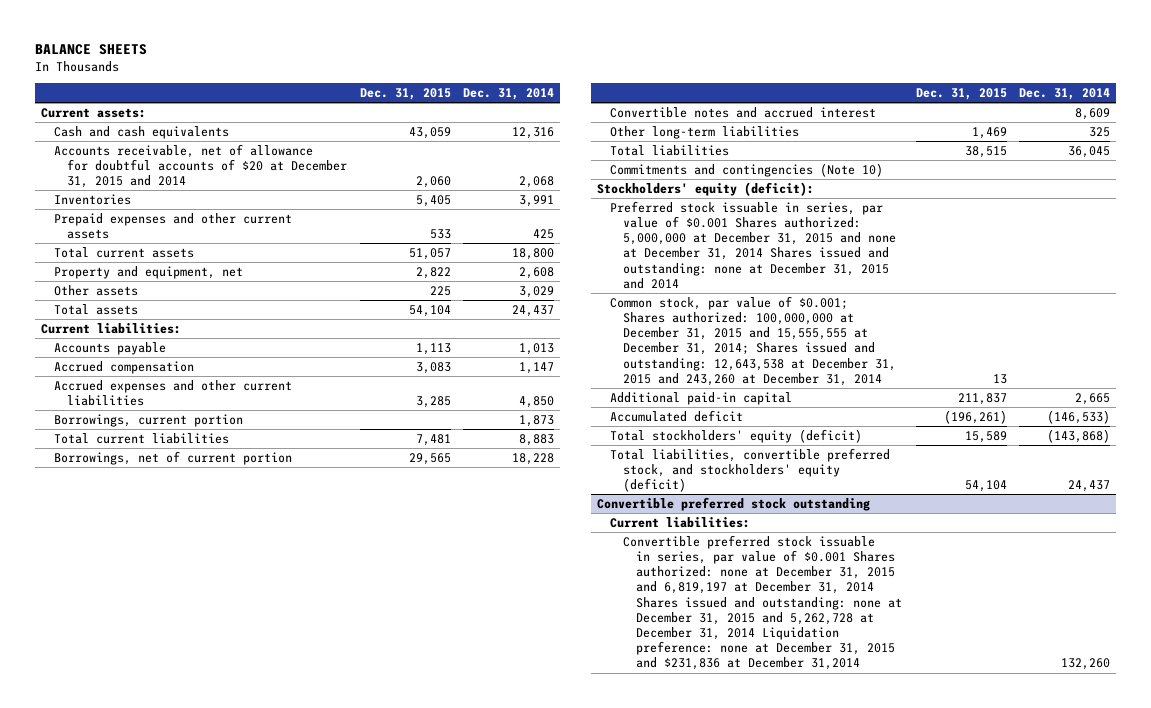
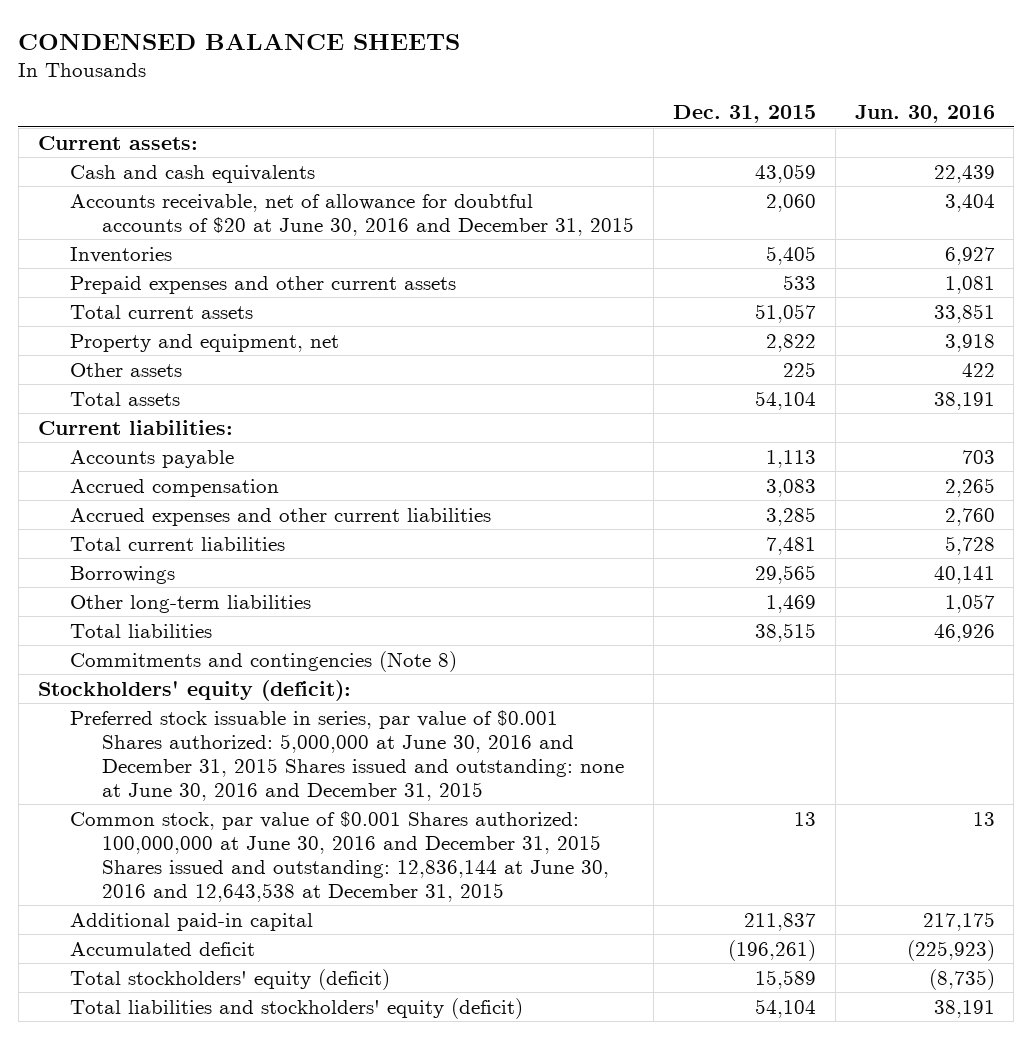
- BALANCE SHEETS
+ CONDENSED BALANCE SHEETS
- | Dec. 31, 2015 | Dec. 31, 2014
+ | Dec. 31, 2015 | Jun. 30, 2016
- Accounts receivable, net of allowance for doubtful accounts of $20 at December 31, 2015 and 2014 | 2,060 | 2,068
+ Accounts receivable, net of allowance for doubtful accounts of $20 at June 30, 2016 and December 31, 2015 | 2,060 | 3,404
- Borrowings, current portion | | 1,873
- Borrowings, net of current portion | 29,565 | 18,228
- Convertible notes and accrued interest | | 8,609
+ Borrowings | 29,565 | 40,141
- Commitments and contingencies (Note 10)
+ Commitments and contingencies (Note 8)
- Preferred stock issuable in series, par value of $0.001 Shares authorized: 5,000,000 at December 31, 2015 and none at December 31, 2014 Shares issued and outstanding: none at December 31, 2015 and 2014
- Common stock, par value of $0.001; Shares authorized: 100,000,000 at December 31, 2015 and 15,555,555 at December 31, 2014; Shares issued and outstanding: 12,643,538 at December 31, 2015 and 243,260 at December 31, 2014 | 13 |
+ Preferred stock issuable in series, par value of $0.001 Shares authorized: 5,000,000 at June 30, 2016 and December 31, 2015 Shares issued and outstanding: none at June 30, 2016 and December 31, 2015
+ Common stock, par value of $0.001 Shares authorized: 100,000,000 at June 30, 2016 and December 31, 2015 Shares issued and outstanding: 12,836,144 at June 30, 2016 and 12,643,538 at December 31, 2015 | 13 | 13
- Total liabilities, convertible preferred stock, and stockholders' equity (deficit) | 54,104 | 24,437
- Convertible preferred stock outstanding
- Current liabilities:
- Convertible preferred stock issuable in series, par value of $0.001 Shares authorized: none at December 31, 2015 and 6,819,197 at December 31, 2014 Shares issued and outstanding: none at December 31, 2015 and 5,262,728 at December 31, 2014 Liquidation preference: none at December 31, 2015 and $231,836 at December 31,2014 | | 132,260
+ Total liabilities and stockholders' equity (deficit) | 54,104 | 38,191

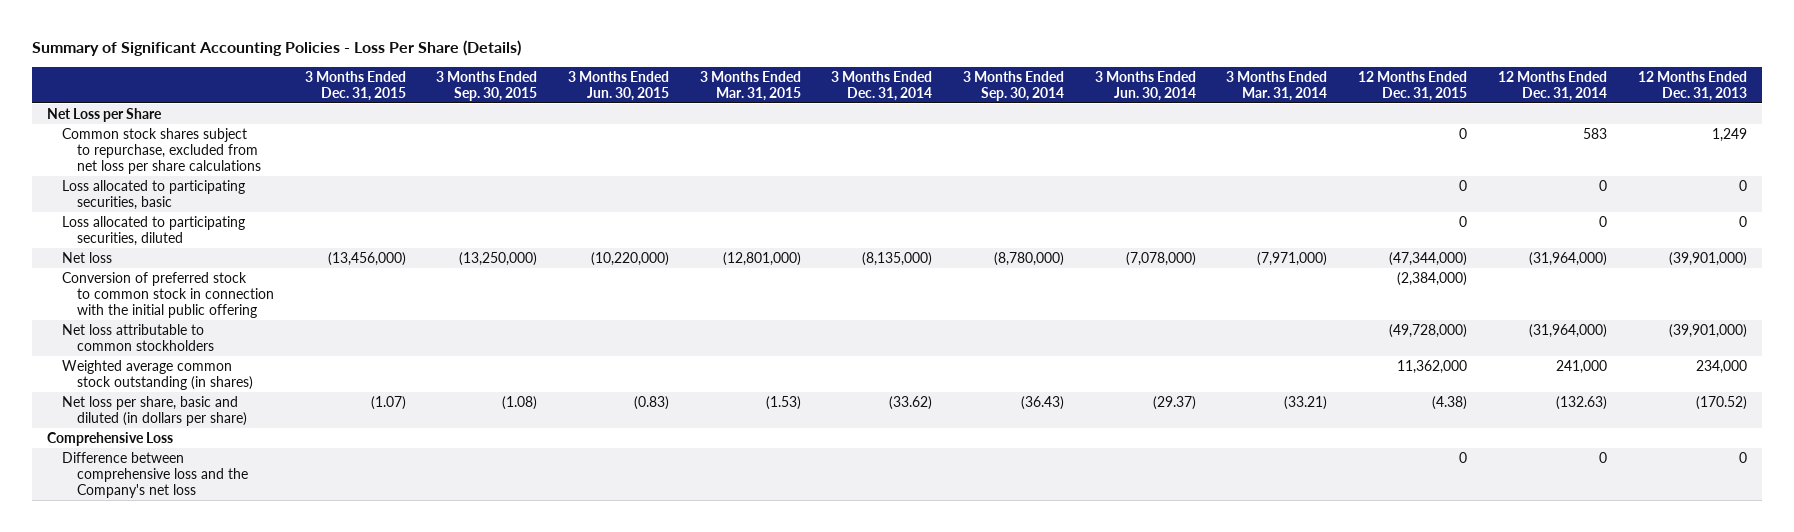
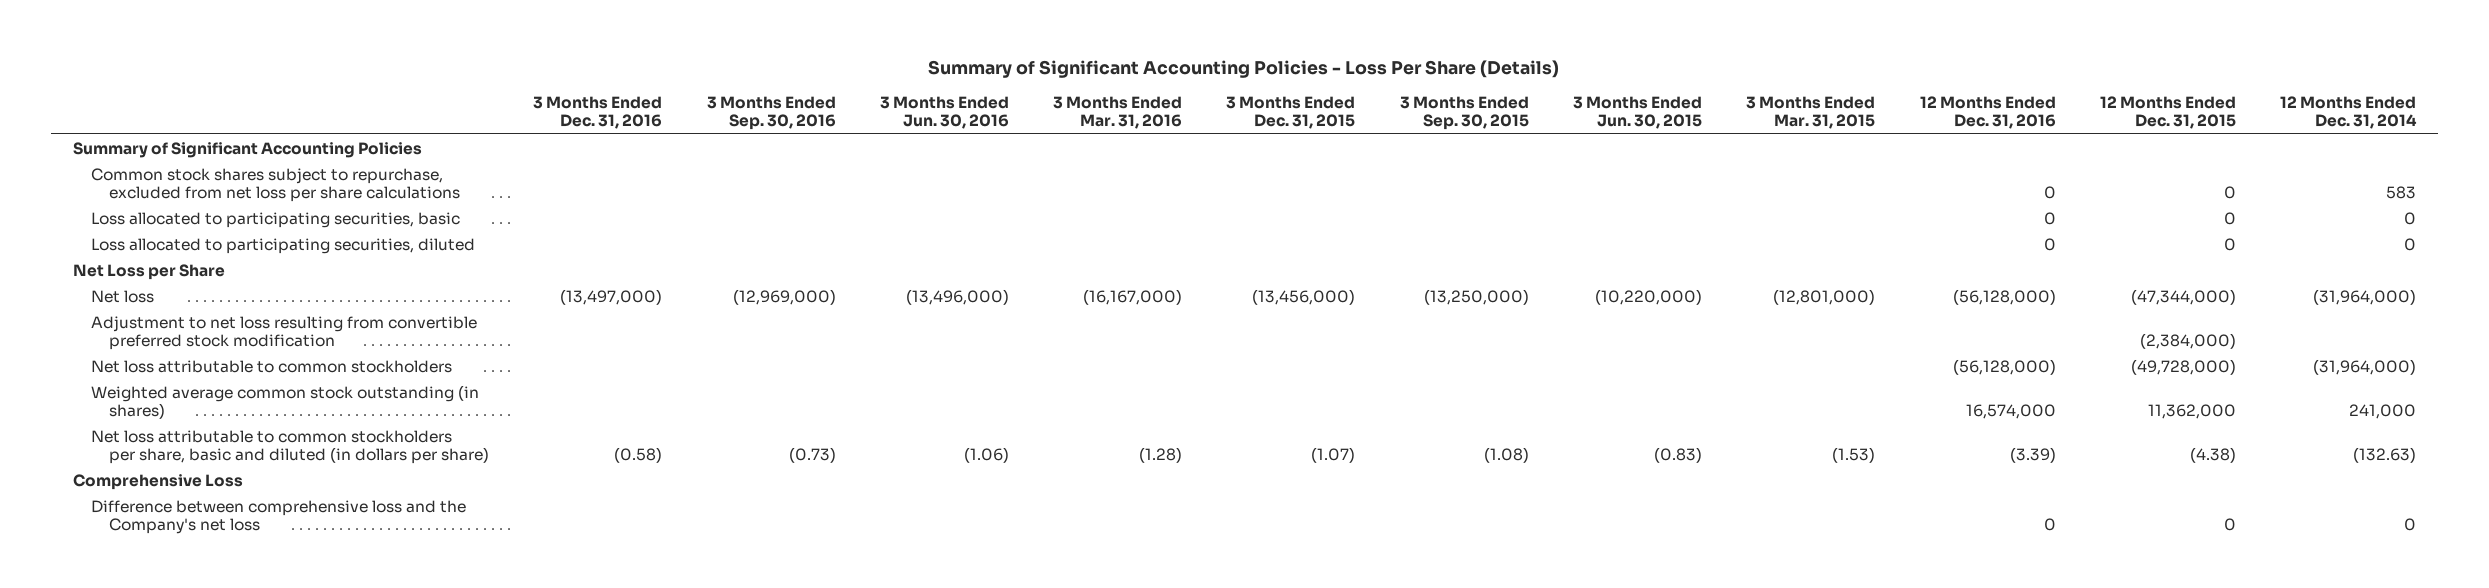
- | 3 Months Ended Dec. 31, 2015 | 3 Months Ended Sep. 30, 2015 | 3 Months Ended Jun. 30, 2015 | 3 Months Ended Mar. 31, 2015 | 3 Months Ended Dec. 31, 2014 | 3 Months Ended Sep. 30, 2014 | 3 Months Ended Jun. 30, 2014 | 3 Months Ended Mar. 31, 2014 | 12 Months Ended Dec. 31, 2015 | 12 Months Ended Dec. 31, 2014 | 12 Months Ended Dec. 31, 2013
+ | 3 Months Ended Dec. 31, 2016 | 3 Months Ended Sep. 30, 2016 | 3 Months Ended Jun. 30, 2016 | 3 Months Ended Mar. 31, 2016 | 3 Months Ended Dec. 31, 2015 | 3 Months Ended Sep. 30, 2015 | 3 Months Ended Jun. 30, 2015 | 3 Months Ended Mar. 31, 2015 | 12 Months Ended Dec. 31, 2016 | 12 Months Ended Dec. 31, 2015 | 12 Months Ended Dec. 31, 2014
+ Summary of Significant Accounting Policies
moved down: Net Loss per Share
- Conversion of preferred stock to common stock in connection with the initial public offering | | | | | | | | | (2,384,000) | |
+ Adjustment to net loss resulting from convertible preferred stock modification | | | | | | | | | | (2,384,000) |
- Net loss per share, basic and diluted (in dollars per share) | (1.07) | (1.08) | (0.83) | (1.53) | (33.62) | (36.43) | (29.37) | (33.21) | (4.38) | (132.63) | (170.52)
+ Net loss attributable to common stockholders per share, basic and diluted (in dollars per share) | (0.58) | (0.73) | (1.06) | (1.28) | (1.07) | (1.08) | (0.83) | (1.53) | (3.39) | (4.38) | (132.63)

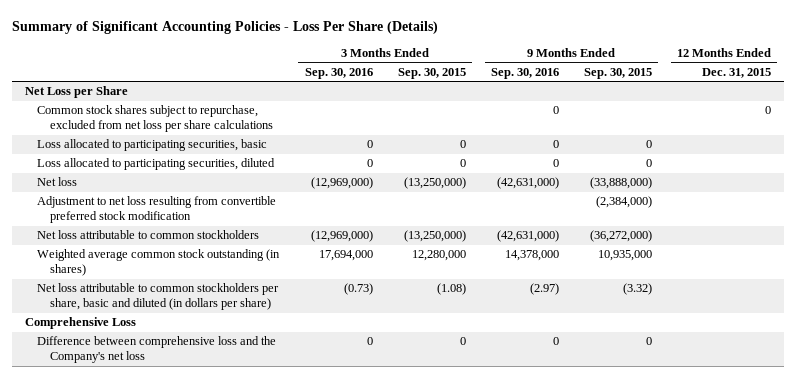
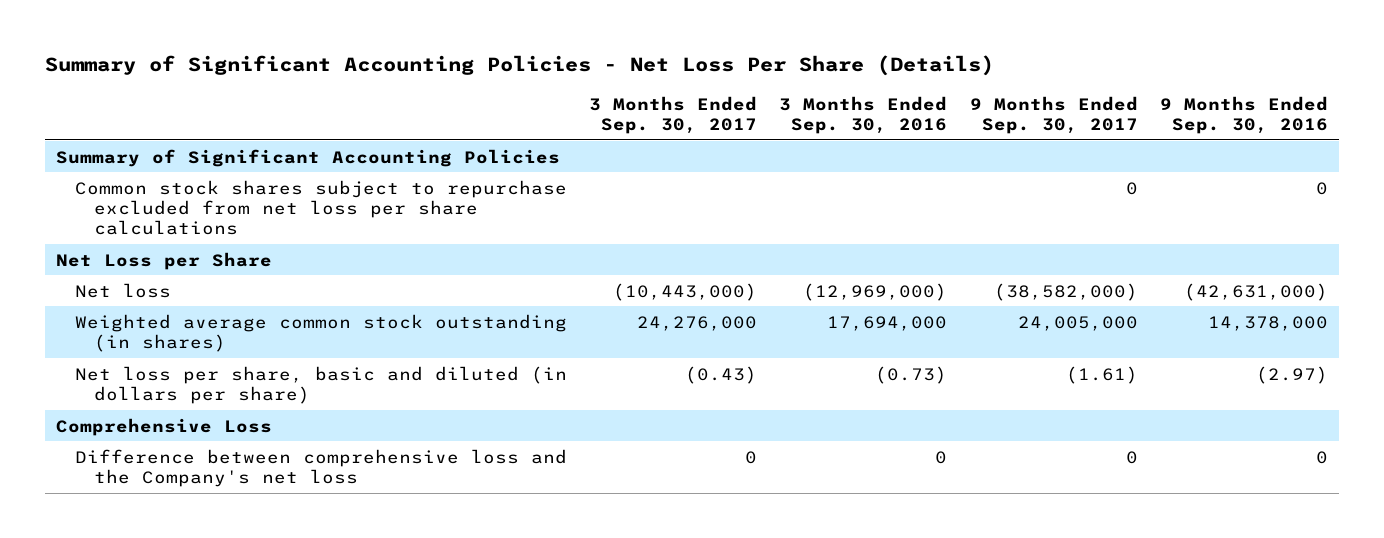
- Summary of Significant Accounting Policies - Loss Per Share (Details)
+ Summary of Significant Accounting Policies - Net Loss Per Share (Details)
- | 3 Months Ended Sep. 30, 2016 | 3 Months Ended Sep. 30, 2015 | 9 Months Ended Sep. 30, 2016 | 9 Months Ended Sep. 30, 2015 | 12 Months Ended Dec. 31, 2015
+ | 3 Months Ended Sep. 30, 2017 | 3 Months Ended Sep. 30, 2016 | 9 Months Ended Sep. 30, 2017 | 9 Months Ended Sep. 30, 2016
+ Summary of Significant Accounting Policies
+ Common stock shares subject to repurchase excluded from net loss per share calculations | | | 0 | 0
- Common stock shares subject to repurchase, excluded from net loss per share calculations | | | 0 | | 0
- Loss allocated to participating securities, basic | 0 | 0 | 0 | 0 |
- Loss allocated to participating securities, diluted | 0 | 0 | 0 | 0 |
- Adjustment to net loss resulting from convertible preferred stock modification | | | | (2,384,000) |
- Net loss attributable to common stockholders | (12,969,000) | (13,250,000) | (42,631,000) | (36,272,000) |
- Net loss attributable to common stockholders per share, basic and diluted (in dollars per share) | (0.73) | (1.08) | (2.97) | (3.32) |
+ Net loss per share, basic and diluted (in dollars per share) | (0.43) | (0.73) | (1.61) | (2.97)

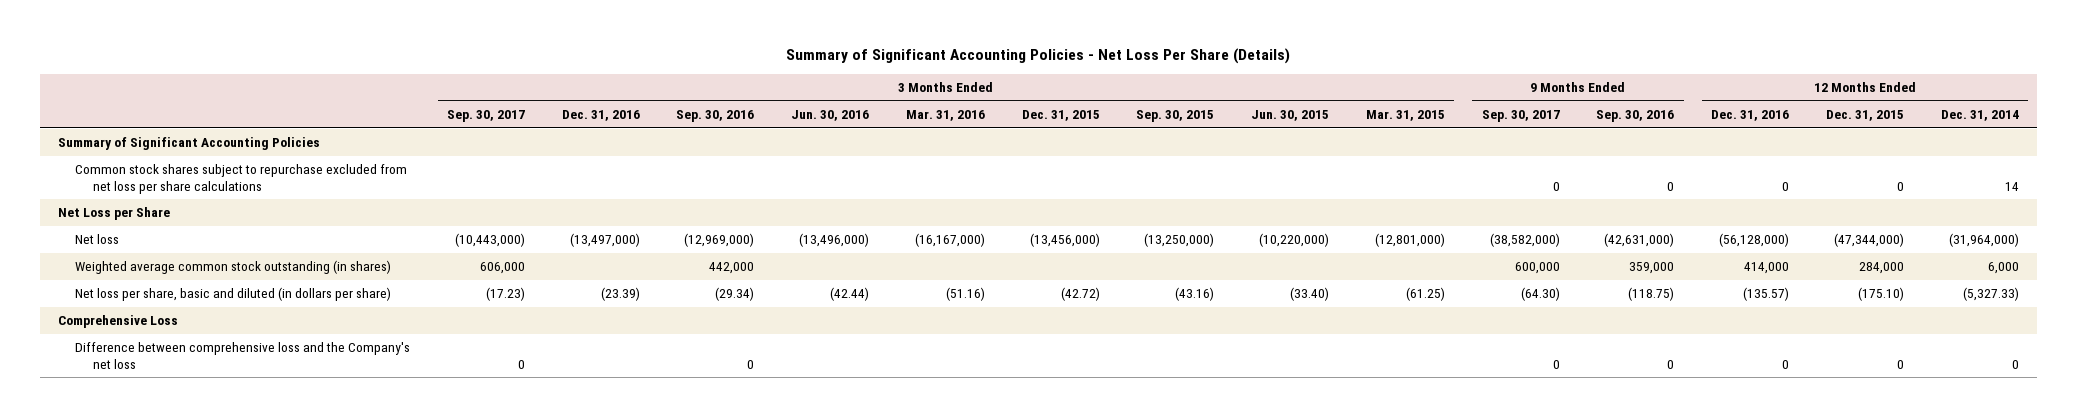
- | 3 Months Ended Sep. 30, 2017 | 3 Months Ended Sep. 30, 2016 | 9 Months Ended Sep. 30, 2017 | 9 Months Ended Sep. 30, 2016
+ | 3 Months Ended Sep. 30, 2017 | 3 Months Ended Dec. 31, 2016 | 3 Months Ended Sep. 30, 2016 | 3 Months Ended Jun. 30, 2016 | 3 Months Ended Mar. 31, 2016 | 3 Months Ended Dec. 31, 2015 | 3 Months Ended Sep. 30, 2015 | 3 Months Ended Jun. 30, 2015 | 3 Months Ended Mar. 31, 2015 | 9 Months Ended Sep. 30, 2017 | 9 Months Ended Sep. 30, 2016 | 12 Months Ended Dec. 31, 2016 | 12 Months Ended Dec. 31, 2015 | 12 Months Ended Dec. 31, 2014
- Weighted average common stock outstanding (in shares) | 24,276,000 | 17,694,000 | 24,005,000 | 14,378,000
- Net loss per share, basic and diluted (in dollars per share) | (0.43) | (0.73) | (1.61) | (2.97)
+ Weighted average common stock outstanding (in shares) | 606,000 | | 442,000 | | | | | | | 600,000 | 359,000 | 414,000 | 284,000 | 6,000
+ Net loss per share, basic and diluted (in dollars per share) | (17.23) | (23.39) | (29.34) | (42.44) | (51.16) | (42.72) | (43.16) | (33.40) | (61.25) | (64.30) | (118.75) | (135.57) | (175.10) | (5,327.33)

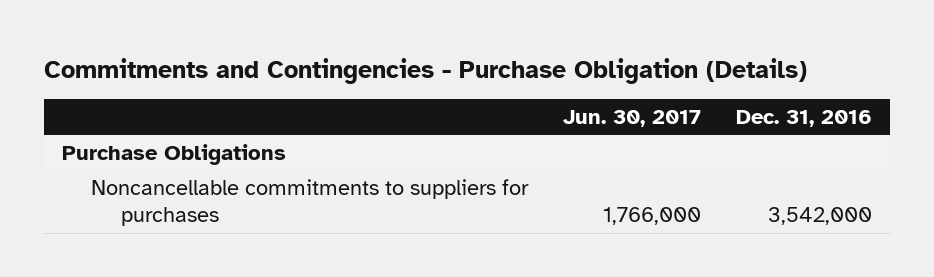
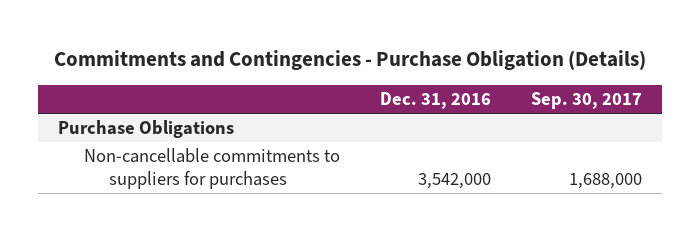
- | Jun. 30, 2017 | Dec. 31, 2016
+ | Dec. 31, 2016 | Sep. 30, 2017
- Noncancellable commitments to suppliers for purchases | 1,766,000 | 3,542,000
+ Non-cancellable commitments to suppliers for purchases | 3,542,000 | 1,688,000

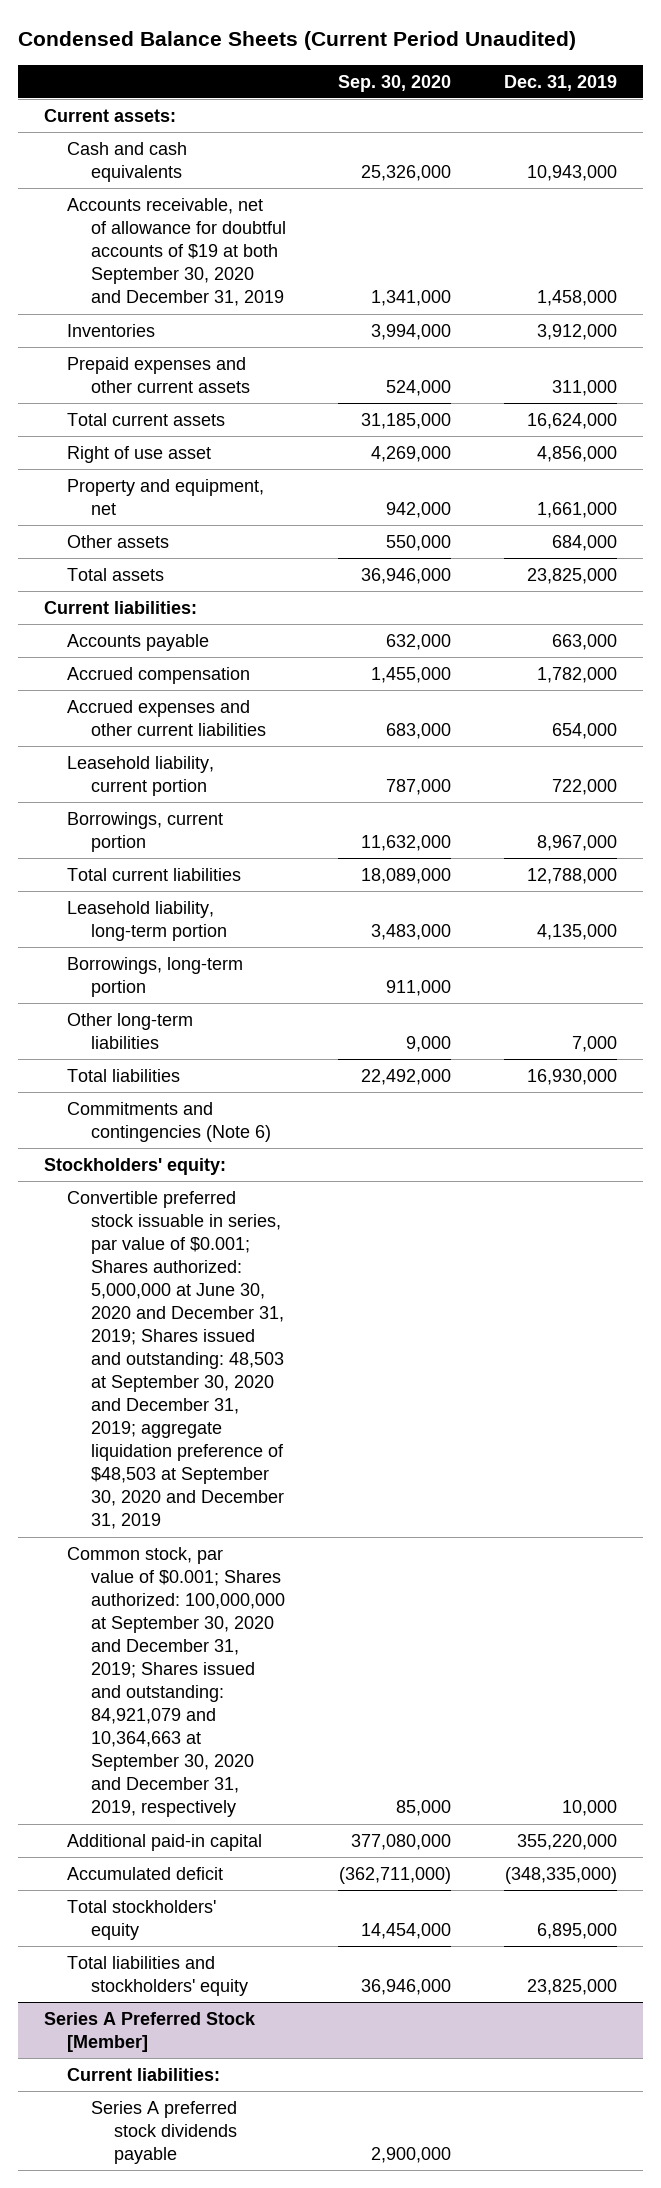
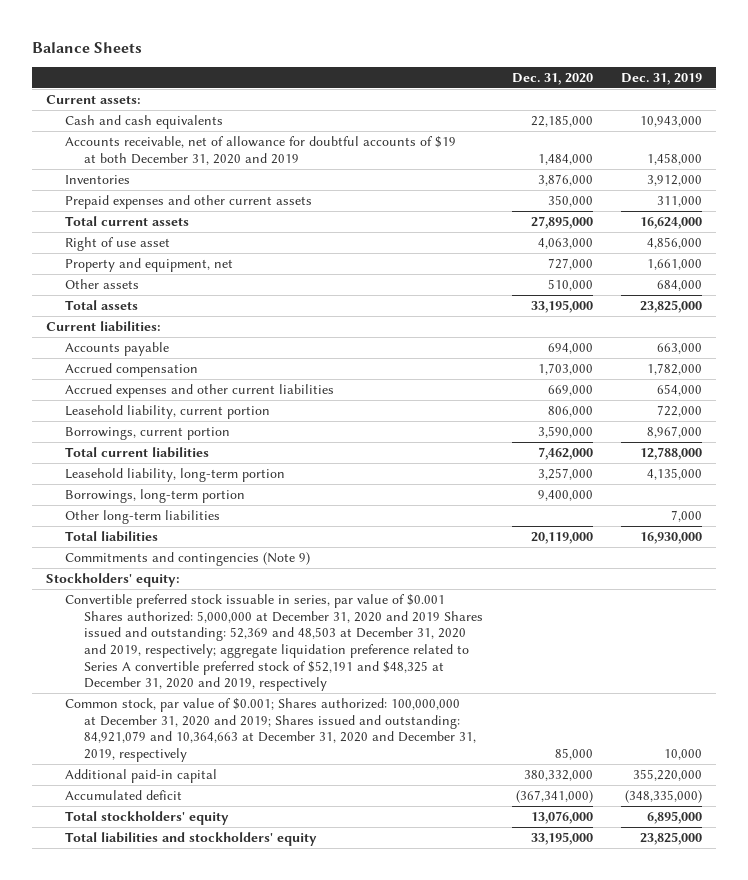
- Condensed Balance Sheets (Current Period Unaudited)
+ Balance Sheets
- | Sep. 30, 2020 | Dec. 31, 2019
+ | Dec. 31, 2020 | Dec. 31, 2019
- Accounts receivable, net of allowance for doubtful accounts of $19 at both September 30, 2020 and December 31, 2019 | 1,341,000 | 1,458,000
+ Accounts receivable, net of allowance for doubtful accounts of $19 at both December 31, 2020 and 2019 | 1,484,000 | 1,458,000
- Commitments and contingencies (Note 6)
+ Commitments and contingencies (Note 9)
- Convertible preferred stock issuable in series, par value of $0.001; Shares authorized: 5,000,000 at June 30, 2020 and December 31, 2019; Shares issued and outstanding: 48,503 at September 30, 2020 and December 31, 2019; aggregate liquidation preference of $48,503 at September 30, 2020 and December 31, 2019
- Common stock, par value of $0.001; Shares authorized: 100,000,000 at September 30, 2020 and December 31, 2019; Shares issued and outstanding: 84,921,079 and 10,364,663 at September 30, 2020 and December 31, 2019, respectively | 85,000 | 10,000
+ Convertible preferred stock issuable in series, par value of $0.001 Shares authorized: 5,000,000 at December 31, 2020 and 2019 Shares issued and outstanding: 52,369 and 48,503 at December 31, 2020 and 2019, respectively; aggregate liquidation preference related to Series A convertible preferred stock of $52,191 and $48,325 at December 31, 2020 and 2019, respectively
+ Common stock, par value of $0.001; Shares authorized: 100,000,000 at December 31, 2020 and 2019; Shares issued and outstanding: 84,921,079 and 10,364,663 at December 31, 2020 and December 31, 2019, respectively | 85,000 | 10,000
- Series A Preferred Stock [Member]
- Current liabilities:
- Series A preferred stock dividends payable | 2,900,000 |

